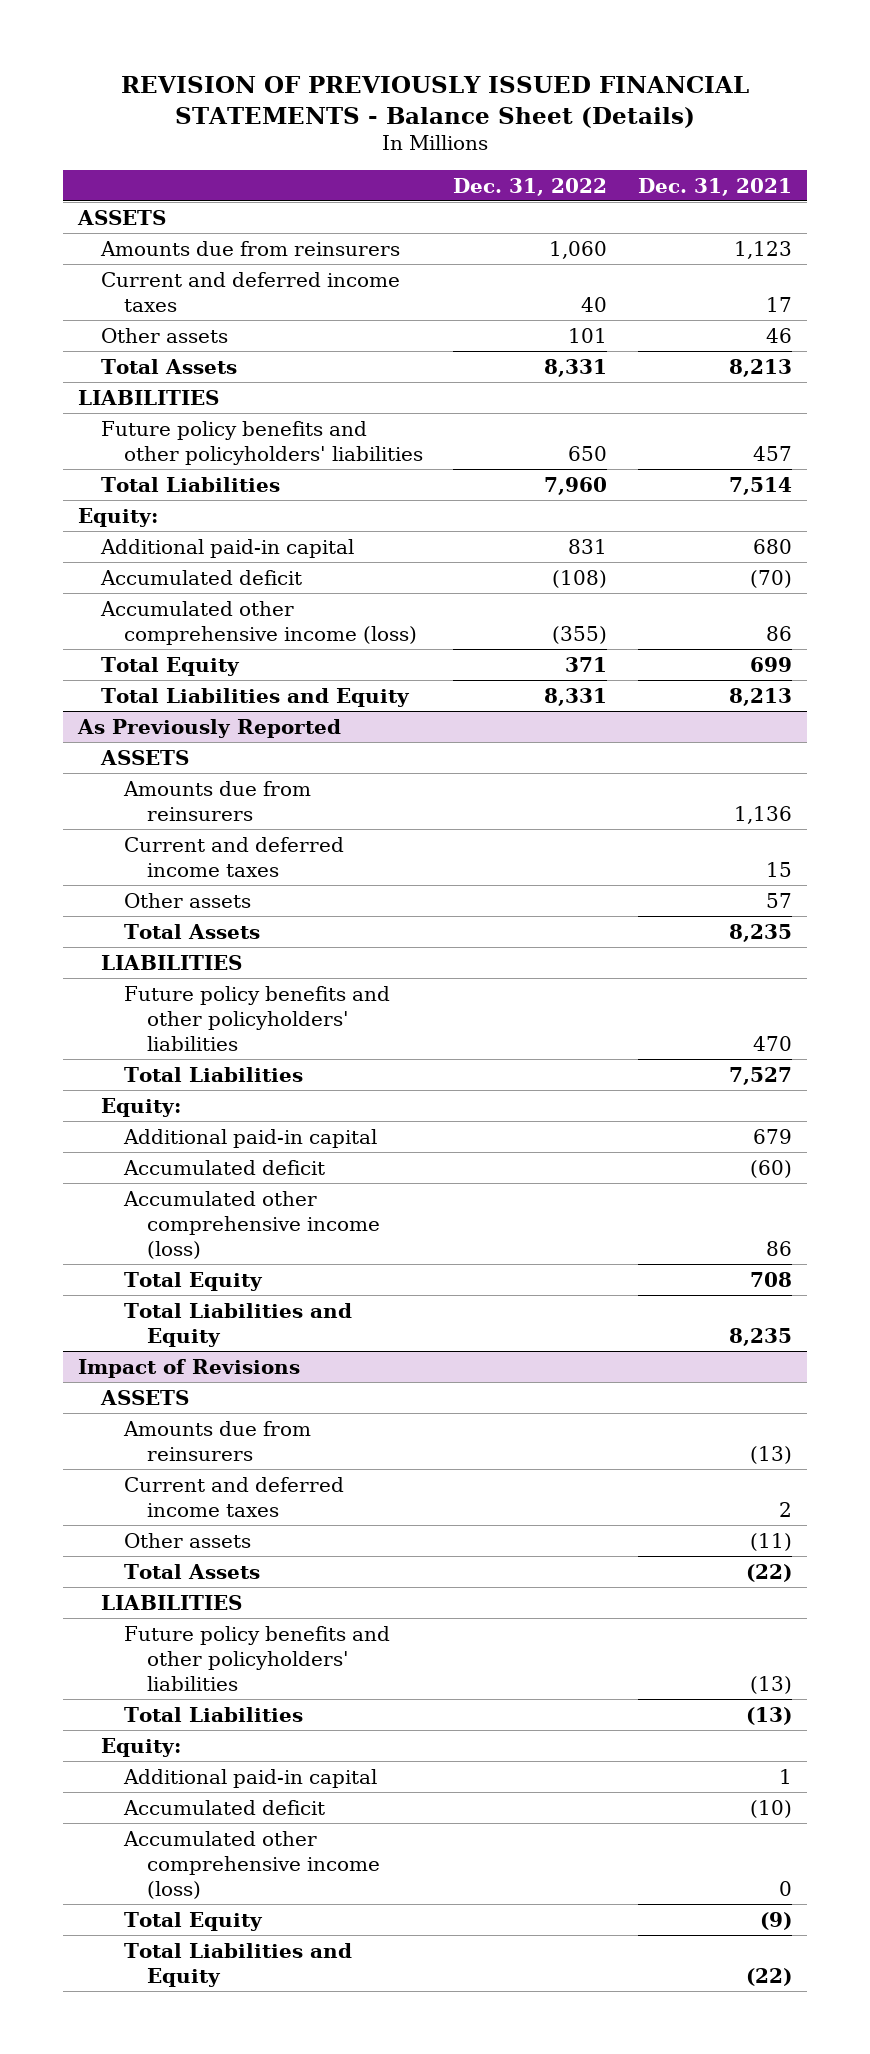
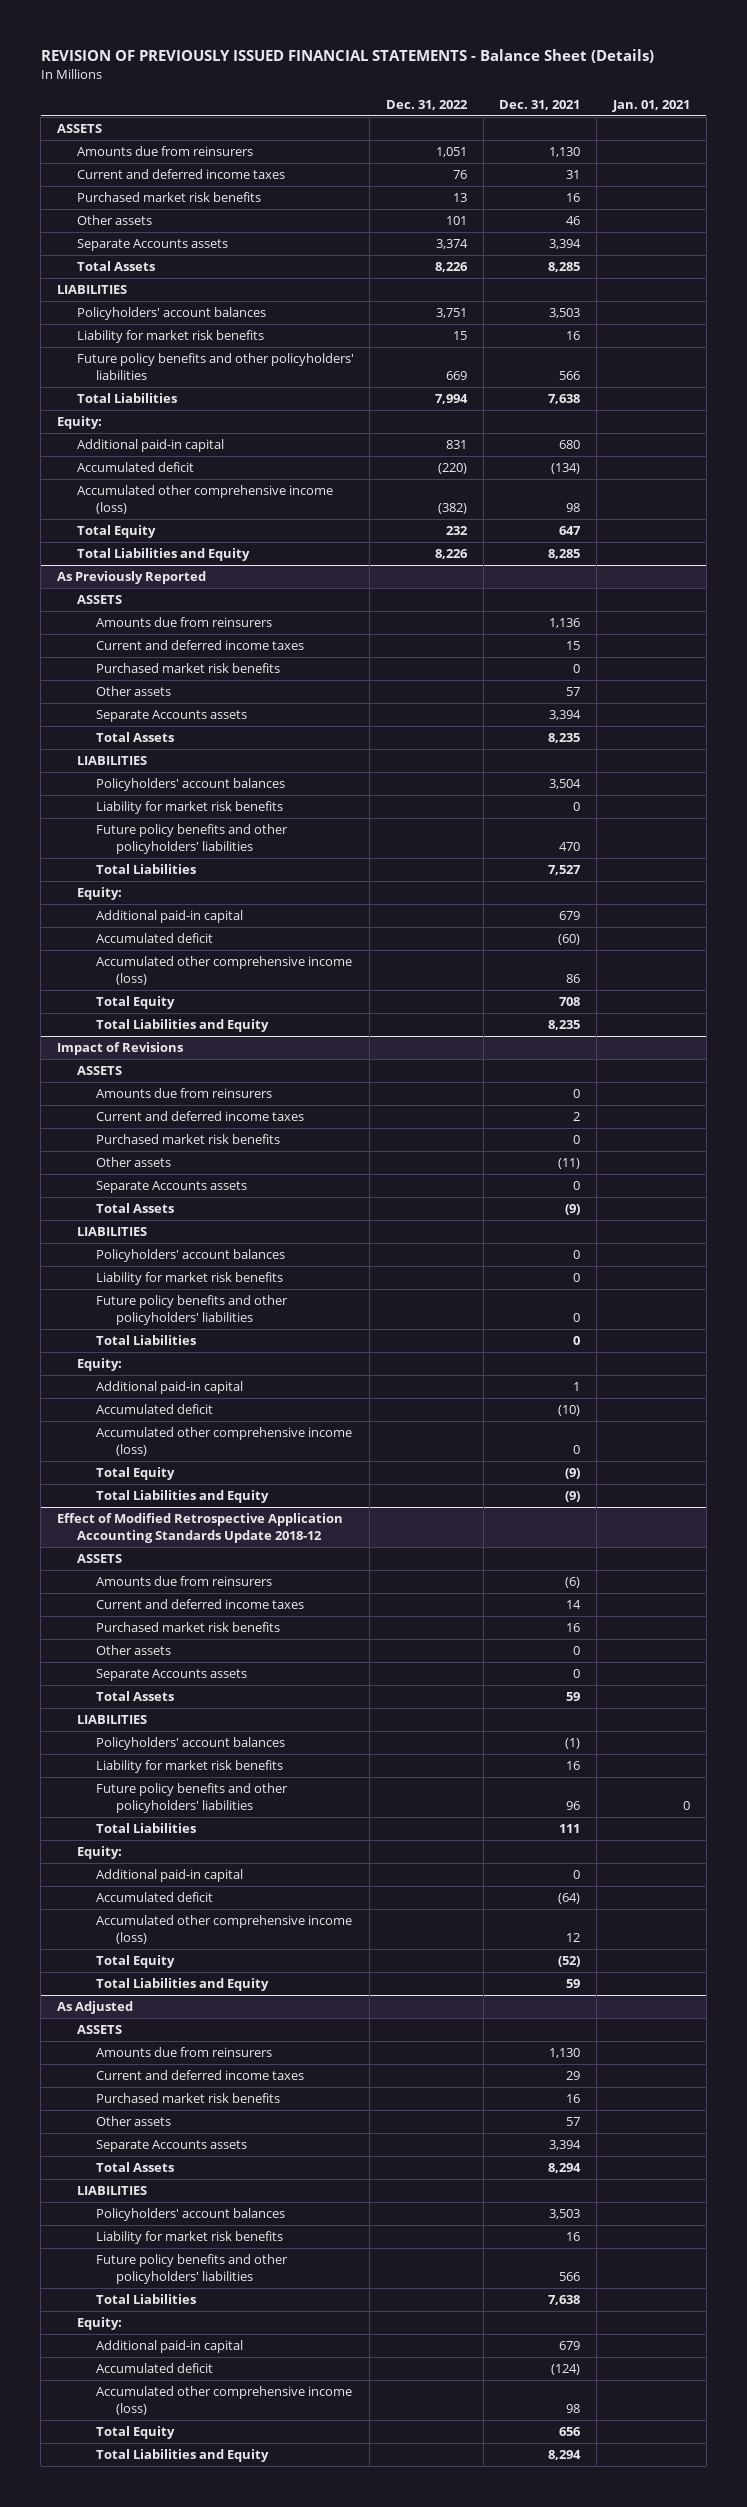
- | Dec. 31, 2022 | Dec. 31, 2021
+ | Dec. 31, 2022 | Dec. 31, 2021 | Jan. 01, 2021
- Amounts due from reinsurers | 1,060 | 1,123
- Current and deferred income taxes | 40 | 17
+ Amounts due from reinsurers | 1,051 | 1,130 |
+ Current and deferred income taxes | 76 | 31 |
+ Purchased market risk benefits | 13 | 16 |
- Total Assets | 8,331 | 8,213
+ Separate Accounts assets | 3,374 | 3,394 |
+ Total Assets | 8,226 | 8,285 |
- Future policy benefits and other policyholders' liabilities | 650 | 457
- Total Liabilities | 7,960 | 7,514
+ Policyholders' account balances | 3,751 | 3,503 |
+ Liability for market risk benefits | 15 | 16 |
+ Future policy benefits and other policyholders' liabilities | 669 | 566 |
+ Total Liabilities | 7,994 | 7,638 |
- Accumulated deficit | (108) | (70)
- Accumulated other comprehensive income (loss) | (355) | 86
- Total Equity | 371 | 699
- Total Liabilities and Equity | 8,331 | 8,213
+ Accumulated deficit | (220) | (134) |
+ Accumulated other comprehensive income (loss) | (382) | 98 |
+ Total Equity | 232 | 647 |
+ Total Liabilities and Equity | 8,226 | 8,285 |
@ As Previously Reported
+ Purchased market risk benefits | | 0 |
+ Separate Accounts assets | | 3,394 |
+ Policyholders' account balances | | 3,504 |
+ Liability for market risk benefits | | 0 |
@ Impact of Revisions
- Amounts due from reinsurers | | (13)
+ Amounts due from reinsurers | | 0 |
+ Purchased market risk benefits | | 0 |
- Total Assets | | (22)
+ Separate Accounts assets | | 0 |
+ Total Assets | | (9) |
- Future policy benefits and other policyholders' liabilities | | (13)
- Total Liabilities | | (13)
+ Policyholders' account balances | | 0 |
+ Liability for market risk benefits | | 0 |
+ Future policy benefits and other policyholders' liabilities | | 0 |
+ Total Liabilities | | 0 |
- Total Liabilities and Equity | | (22)
+ Total Liabilities and Equity | | (9) |
+ Effect of Modified Retrospective Application Accounting Standards Update 2018-12
+ ASSETS
+ Amounts due from reinsurers | | (6) |
+ Current and deferred income taxes | | 14 |
+ Purchased market risk benefits | | 16 |
+ Other assets | | 0 |
+ Separate Accounts assets | | 0 |
+ Total Assets | | 59 |
+ LIABILITIES
+ Policyholders' account balances | | (1) |
+ Liability for market risk benefits | | 16 |
+ Future policy benefits and other policyholders' liabilities | | 96 | 0
+ Total Liabilities | | 111 |
+ Equity:
+ Additional paid-in capital | | 0 |
+ Accumulated deficit | | (64) |
+ Accumulated other comprehensive income (loss) | | 12 |
+ Total Equity | | (52) |
+ Total Liabilities and Equity | | 59 |
+ As Adjusted
+ ASSETS
+ Amounts due from reinsurers | | 1,130 |
+ Current and deferred income taxes | | 29 |
+ Purchased market risk benefits | | 16 |
+ Other assets | | 57 |
+ Separate Accounts assets | | 3,394 |
+ Total Assets | | 8,294 |
+ LIABILITIES
+ Policyholders' account balances | | 3,503 |
+ Liability for market risk benefits | | 16 |
+ Future policy benefits and other policyholders' liabilities | | 566 |
+ Total Liabilities | | 7,638 |
+ Equity:
+ Additional paid-in capital | | 679 |
+ Accumulated deficit | | (124) |
+ Accumulated other comprehensive income (loss) | | 98 |
+ Total Equity | | 656 |
+ Total Liabilities and Equity | | 8,294 |

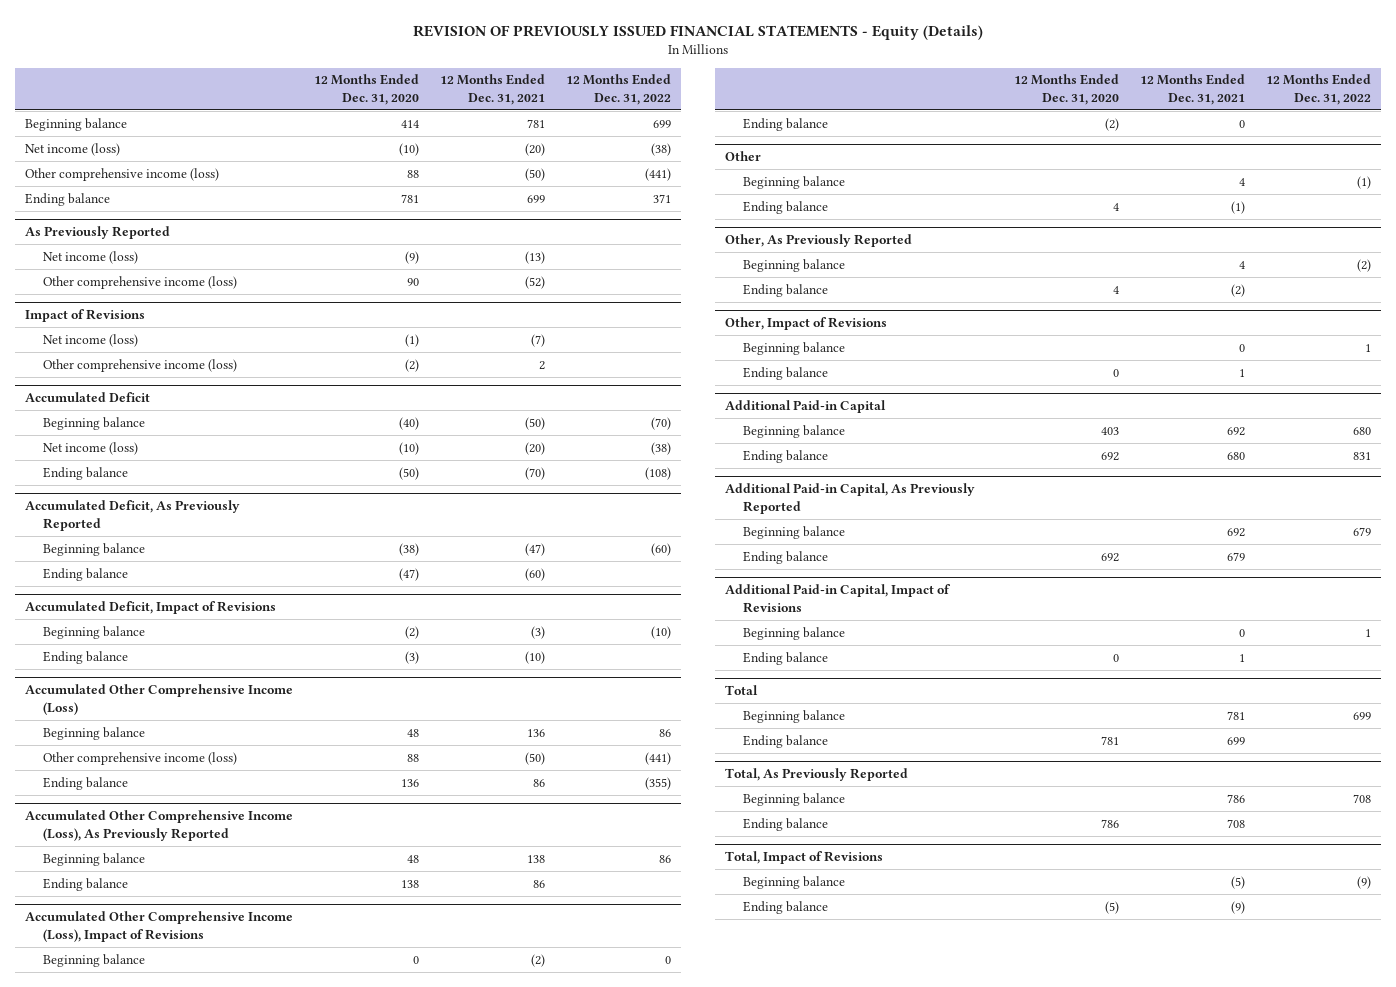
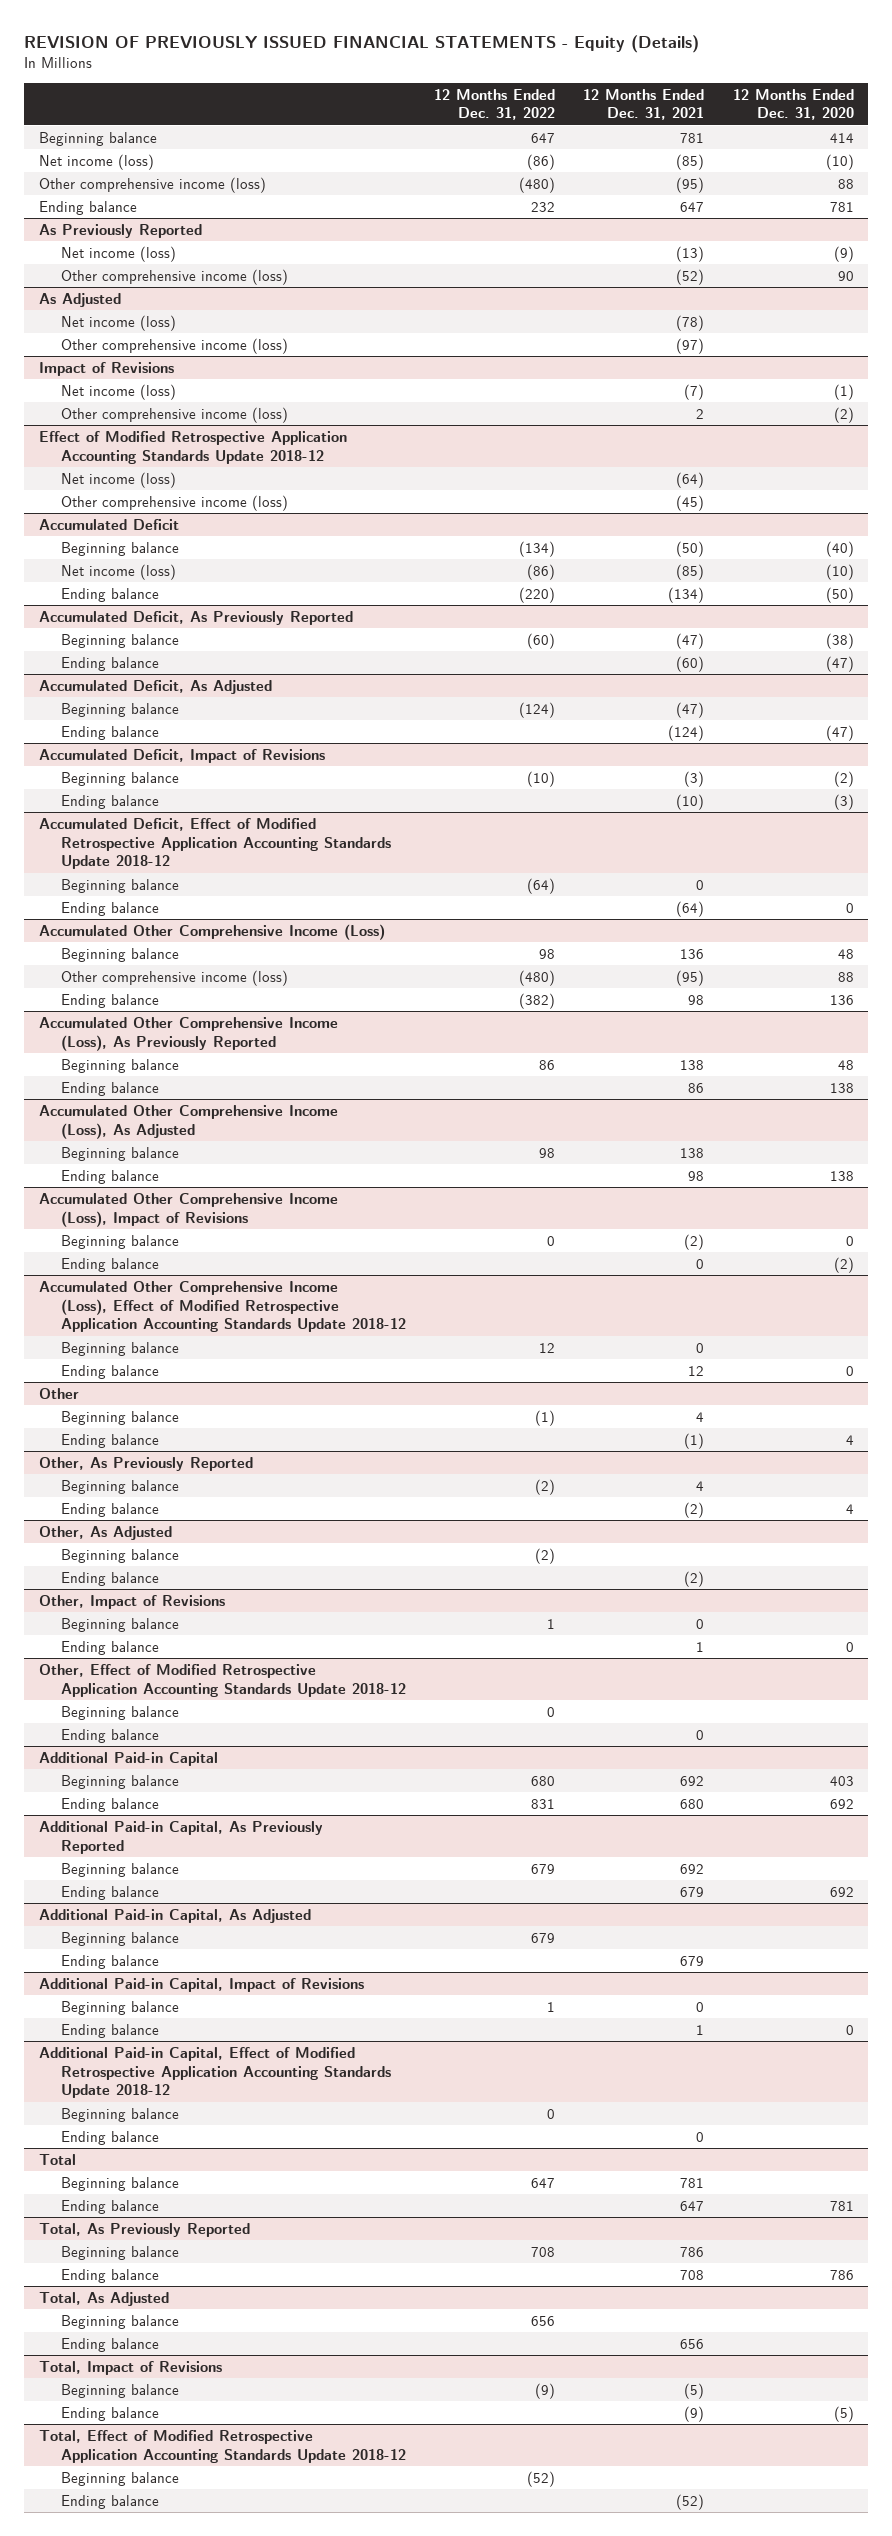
- | 12 Months Ended Dec. 31, 2020 | 12 Months Ended Dec. 31, 2021 | 12 Months Ended Dec. 31, 2022
+ | 12 Months Ended Dec. 31, 2022 | 12 Months Ended Dec. 31, 2021 | 12 Months Ended Dec. 31, 2020
- Beginning balance | 414 | 781 | 699
- Net income (loss) | (10) | (20) | (38)
- Other comprehensive income (loss) | 88 | (50) | (441)
- Ending balance | 781 | 699 | 371
+ Beginning balance | 647 | 781 | 414
+ Net income (loss) | (86) | (85) | (10)
+ Other comprehensive income (loss) | (480) | (95) | 88
+ Ending balance | 232 | 647 | 781
+ As Adjusted
+ Net income (loss) | | (78) |
+ Other comprehensive income (loss) | | (97) |
+ Effect of Modified Retrospective Application Accounting Standards Update 2018-12
+ Net income (loss) | | (64) |
+ Other comprehensive income (loss) | | (45) |
@ Accumulated Deficit
- Beginning balance | (40) | (50) | (70)
- Net income (loss) | (10) | (20) | (38)
- Ending balance | (50) | (70) | (108)
+ Beginning balance | (134) | (50) | (40)
+ Net income (loss) | (86) | (85) | (10)
+ Ending balance | (220) | (134) | (50)
+ Accumulated Deficit, As Adjusted
+ Beginning balance | (124) | (47) |
+ Ending balance | | (124) | (47)
+ Accumulated Deficit, Effect of Modified Retrospective Application Accounting Standards Update 2018-12
+ Beginning balance | (64) | 0 |
+ Ending balance | | (64) | 0
@ Accumulated Other Comprehensive Income (Loss)
- Beginning balance | 48 | 136 | 86
- Other comprehensive income (loss) | 88 | (50) | (441)
- Ending balance | 136 | 86 | (355)
+ Beginning balance | 98 | 136 | 48
+ Other comprehensive income (loss) | (480) | (95) | 88
+ Ending balance | (382) | 98 | 136
+ Accumulated Other Comprehensive Income (Loss), As Adjusted
+ Beginning balance | 98 | 138 |
+ Ending balance | | 98 | 138
+ Accumulated Other Comprehensive Income (Loss), Effect of Modified Retrospective Application Accounting Standards Update 2018-12
+ Beginning balance | 12 | 0 |
+ Ending balance | | 12 | 0
+ Other, As Adjusted
+ Beginning balance | (2) | |
+ Ending balance | | (2) |
+ Other, Effect of Modified Retrospective Application Accounting Standards Update 2018-12
+ Beginning balance | 0 | |
+ Ending balance | | 0 |
+ Additional Paid-in Capital, As Adjusted
+ Beginning balance | 679 | |
+ Ending balance | | 679 |
+ Additional Paid-in Capital, Effect of Modified Retrospective Application Accounting Standards Update 2018-12
+ Beginning balance | 0 | |
+ Ending balance | | 0 |
@ Total
- Beginning balance | | 781 | 699
- Ending balance | 781 | 699 |
+ Beginning balance | 647 | 781 |
+ Ending balance | | 647 | 781
+ Total, As Adjusted
+ Beginning balance | 656 | |
+ Ending balance | | 656 |
+ Total, Effect of Modified Retrospective Application Accounting Standards Update 2018-12
+ Beginning balance | (52) | |
+ Ending balance | | (52) |

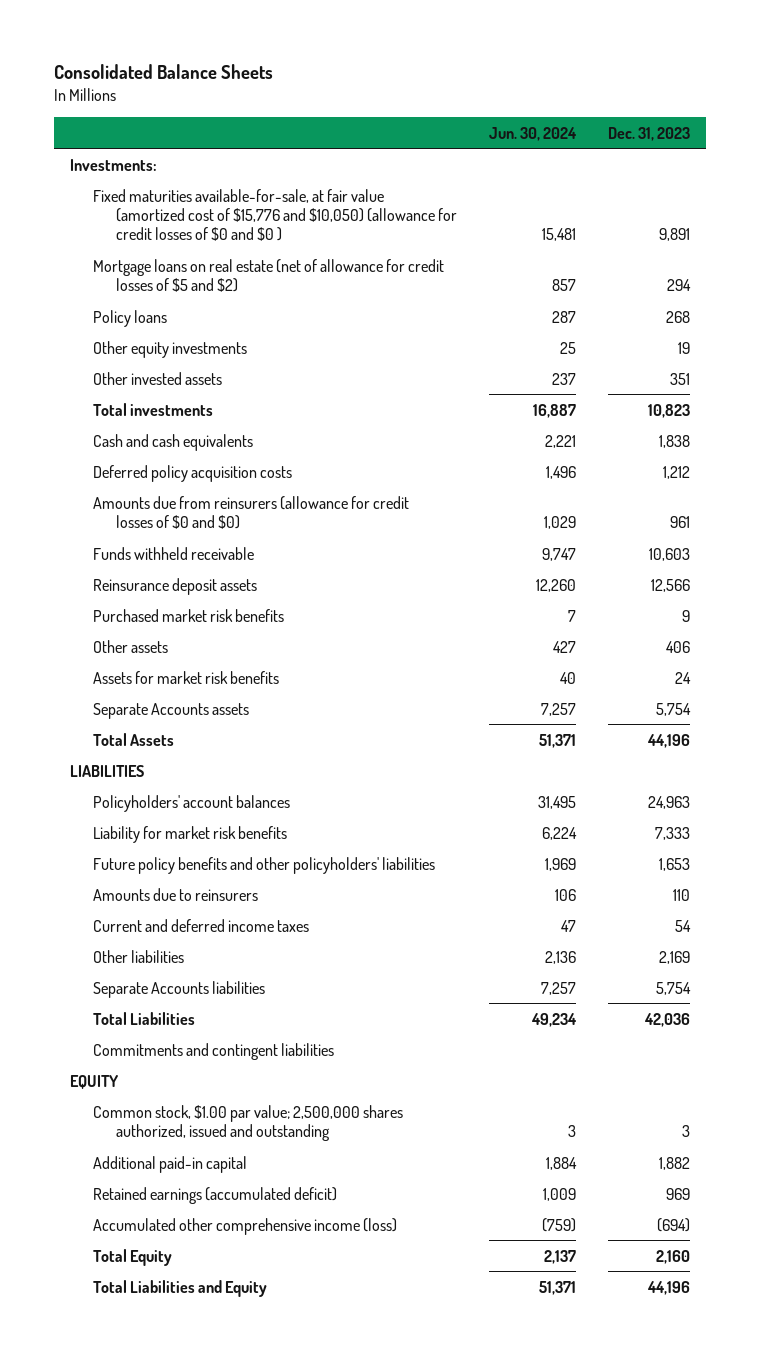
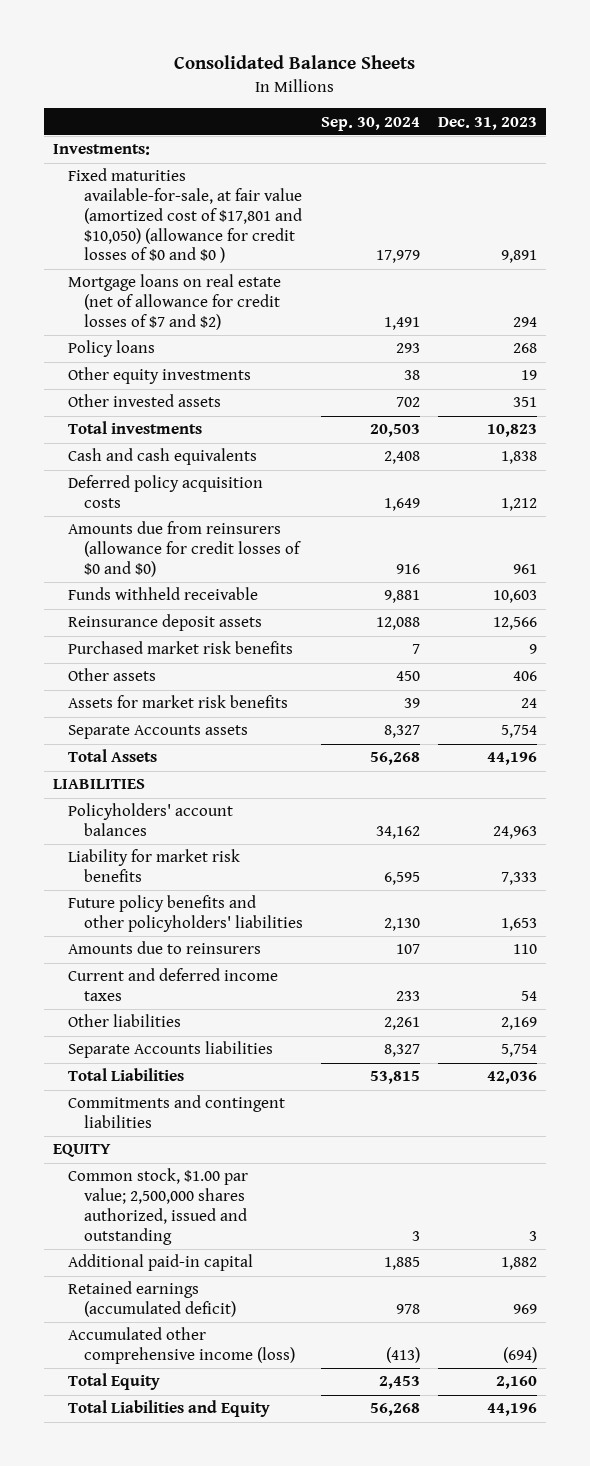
- | Jun. 30, 2024 | Dec. 31, 2023
+ | Sep. 30, 2024 | Dec. 31, 2023
- Fixed maturities available-for-sale, at fair value (amortized cost of $15,776 and $10,050) (allowance for credit losses of $0 and $0 ) | 15,481 | 9,891
- Mortgage loans on real estate (net of allowance for credit losses of $5 and $2) | 857 | 294
+ Fixed maturities available-for-sale, at fair value (amortized cost of $17,801 and $10,050) (allowance for credit losses of $0 and $0 ) | 17,979 | 9,891
+ Mortgage loans on real estate (net of allowance for credit losses of $7 and $2) | 1,491 | 294

